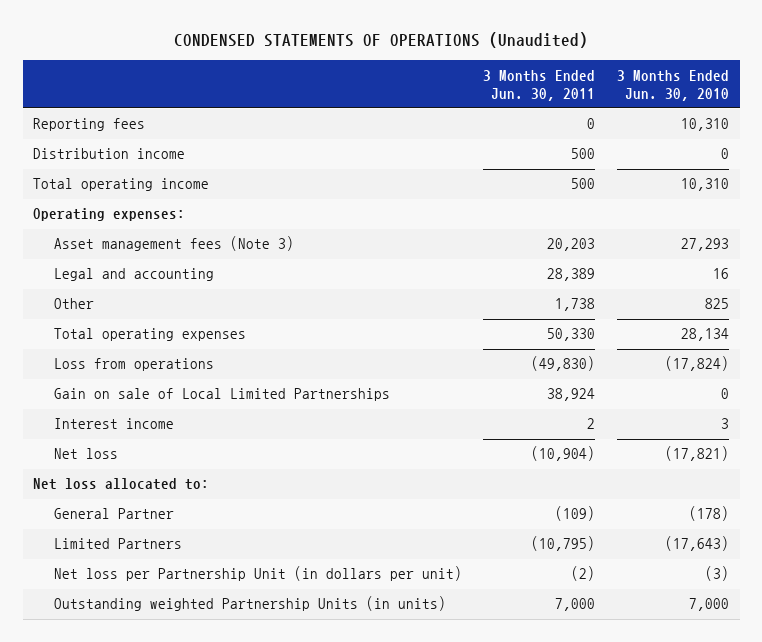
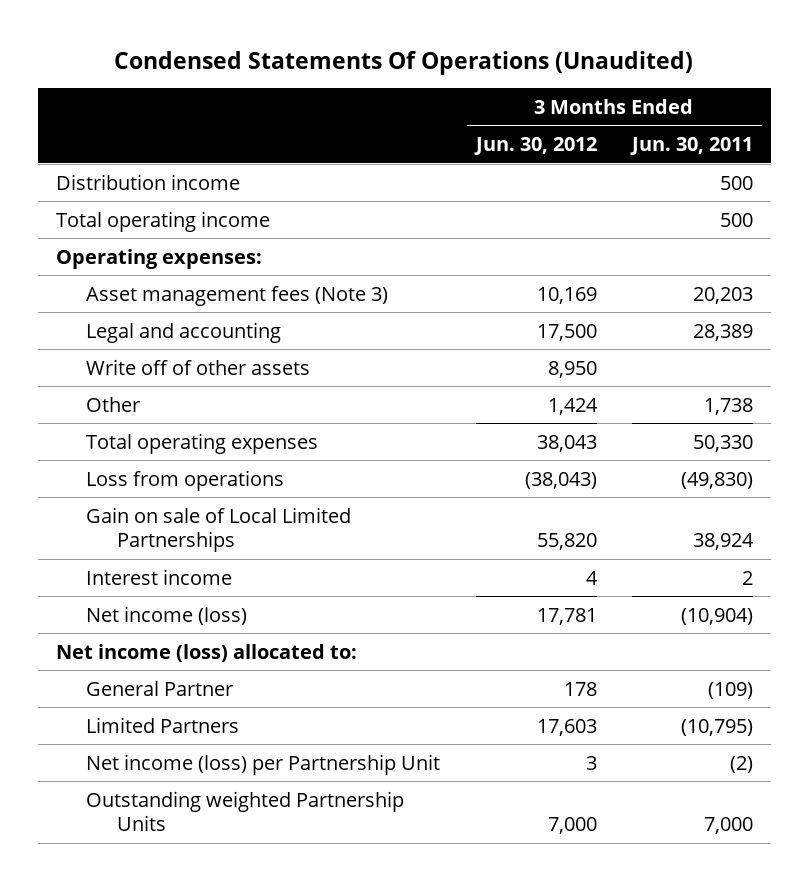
- CONDENSED STATEMENTS OF OPERATIONS (Unaudited)
+ Condensed Statements Of Operations (Unaudited)
- | 3 Months Ended Jun. 30, 2011 | 3 Months Ended Jun. 30, 2010
+ | 3 Months Ended Jun. 30, 2012 | 3 Months Ended Jun. 30, 2011
- Reporting fees | 0 | 10,310
+ Write off of other assets | 8,950 |
- Net loss | (10,904) | (17,821)
- Net loss allocated to:
+ Net income (loss) | 17,781 | (10,904)
+ Net income (loss) allocated to:
- Net loss per Partnership Unit (in dollars per unit) | (2) | (3)
- Outstanding weighted Partnership Units (in units) | 7,000 | 7,000
+ Net income (loss) per Partnership Unit | 3 | (2)
+ Outstanding weighted Partnership Units | 7,000 | 7,000

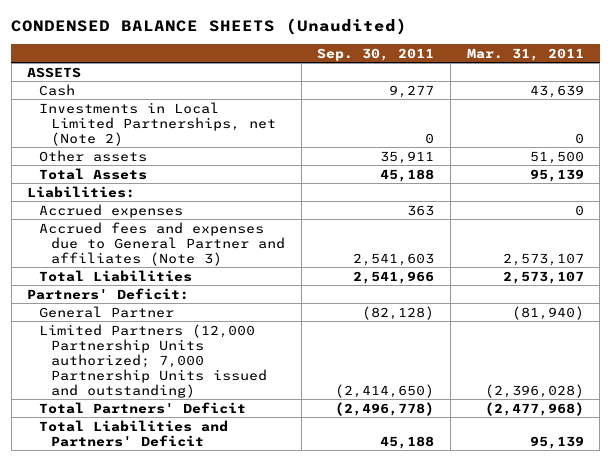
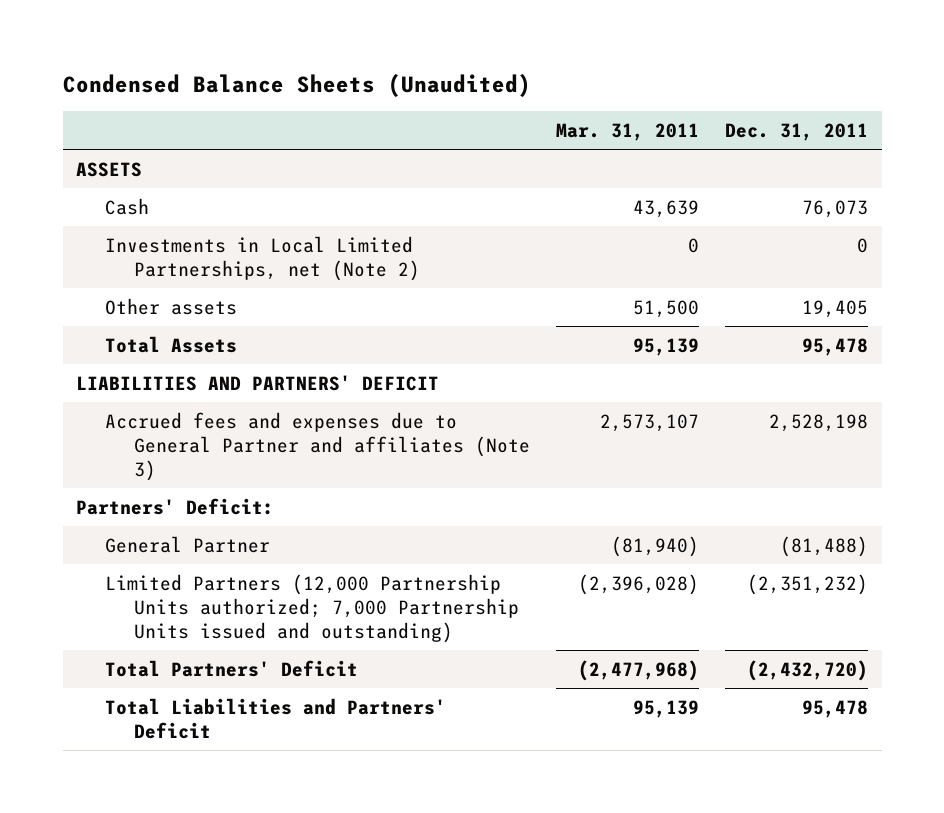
- CONDENSED BALANCE SHEETS (Unaudited)
+ Condensed Balance Sheets (Unaudited)
- | Sep. 30, 2011 | Mar. 31, 2011
+ | Mar. 31, 2011 | Dec. 31, 2011
- Liabilities:
- Accrued expenses | 363 | 0
+ LIABILITIES AND PARTNERS' DEFICIT
- Total Liabilities | 2,541,966 | 2,573,107

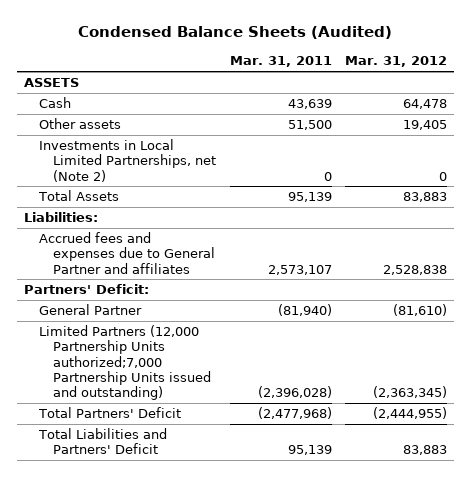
- Condensed Balance Sheets (Unaudited)
+ Condensed Balance Sheets (Audited)
- | Mar. 31, 2011 | Dec. 31, 2011
+ | Mar. 31, 2011 | Mar. 31, 2012
moved down: Investments in Local Limited Partnerships, net (Note 2) | 0 | 0
- LIABILITIES AND PARTNERS' DEFICIT
- Accrued fees and expenses due to General Partner and affiliates (Note 3) | 2,573,107 | 2,528,198
+ Liabilities:
+ Accrued fees and expenses due to General Partner and affiliates | 2,573,107 | 2,528,838
- Limited Partners (12,000 Partnership Units authorized; 7,000 Partnership Units issued and outstanding) | (2,396,028) | (2,351,232)
+ Limited Partners (12,000 Partnership Units authorized;7,000 Partnership Units issued and outstanding) | (2,396,028) | (2,363,345)

